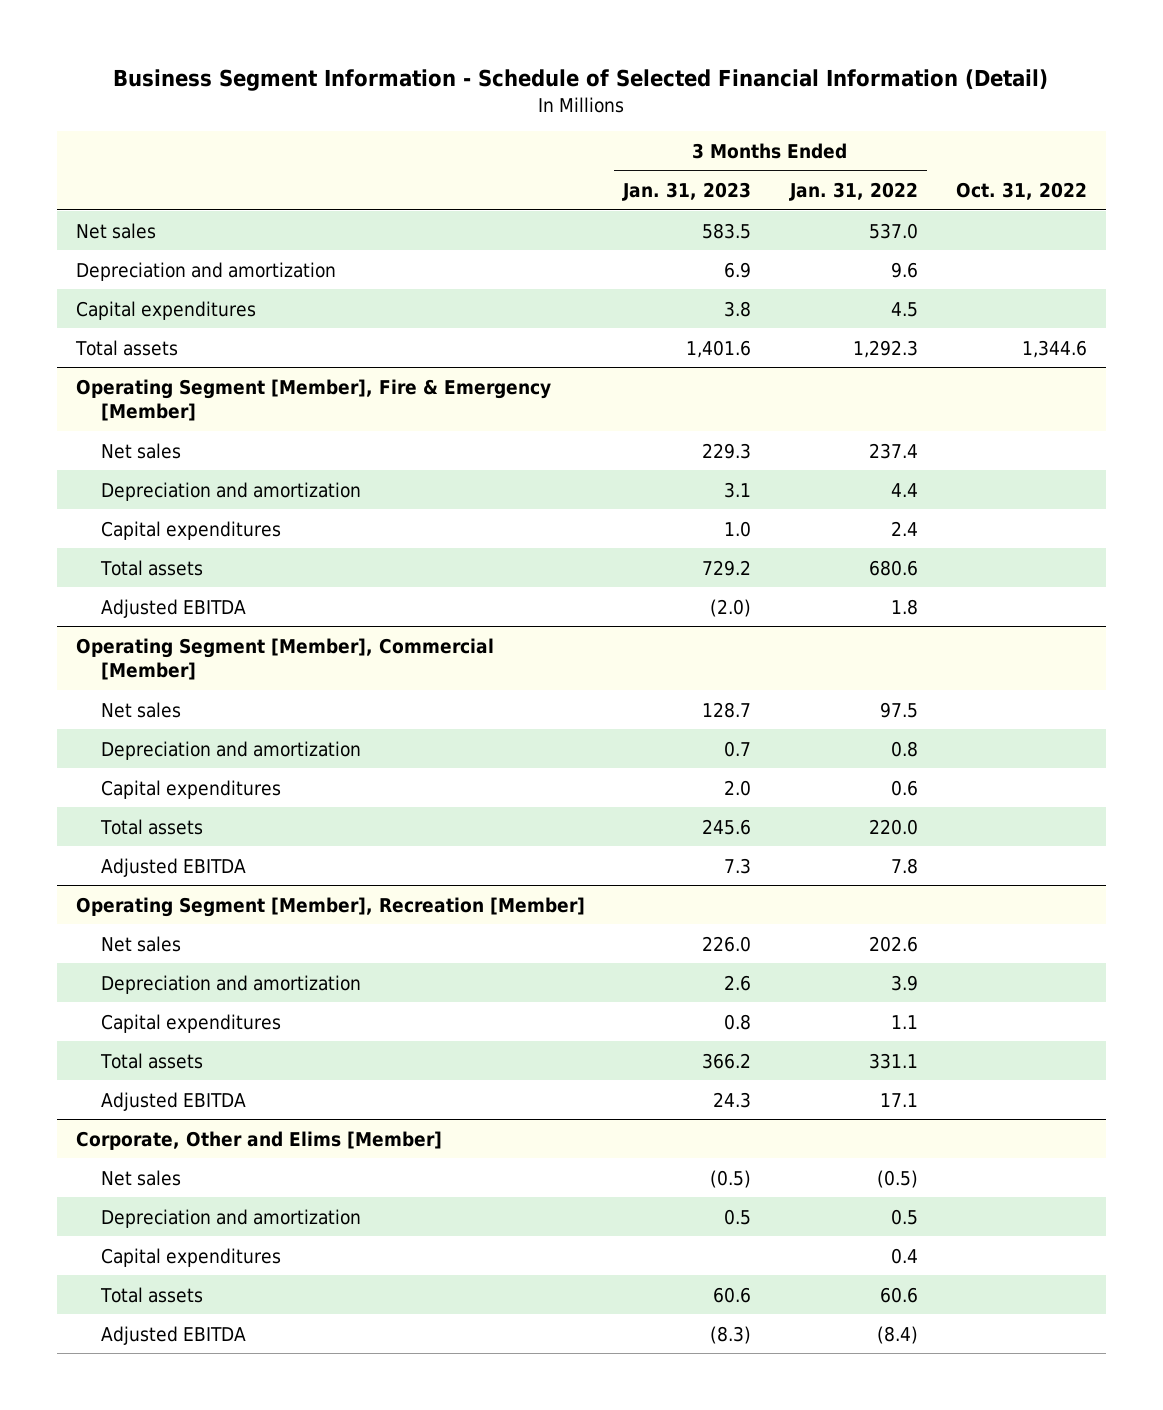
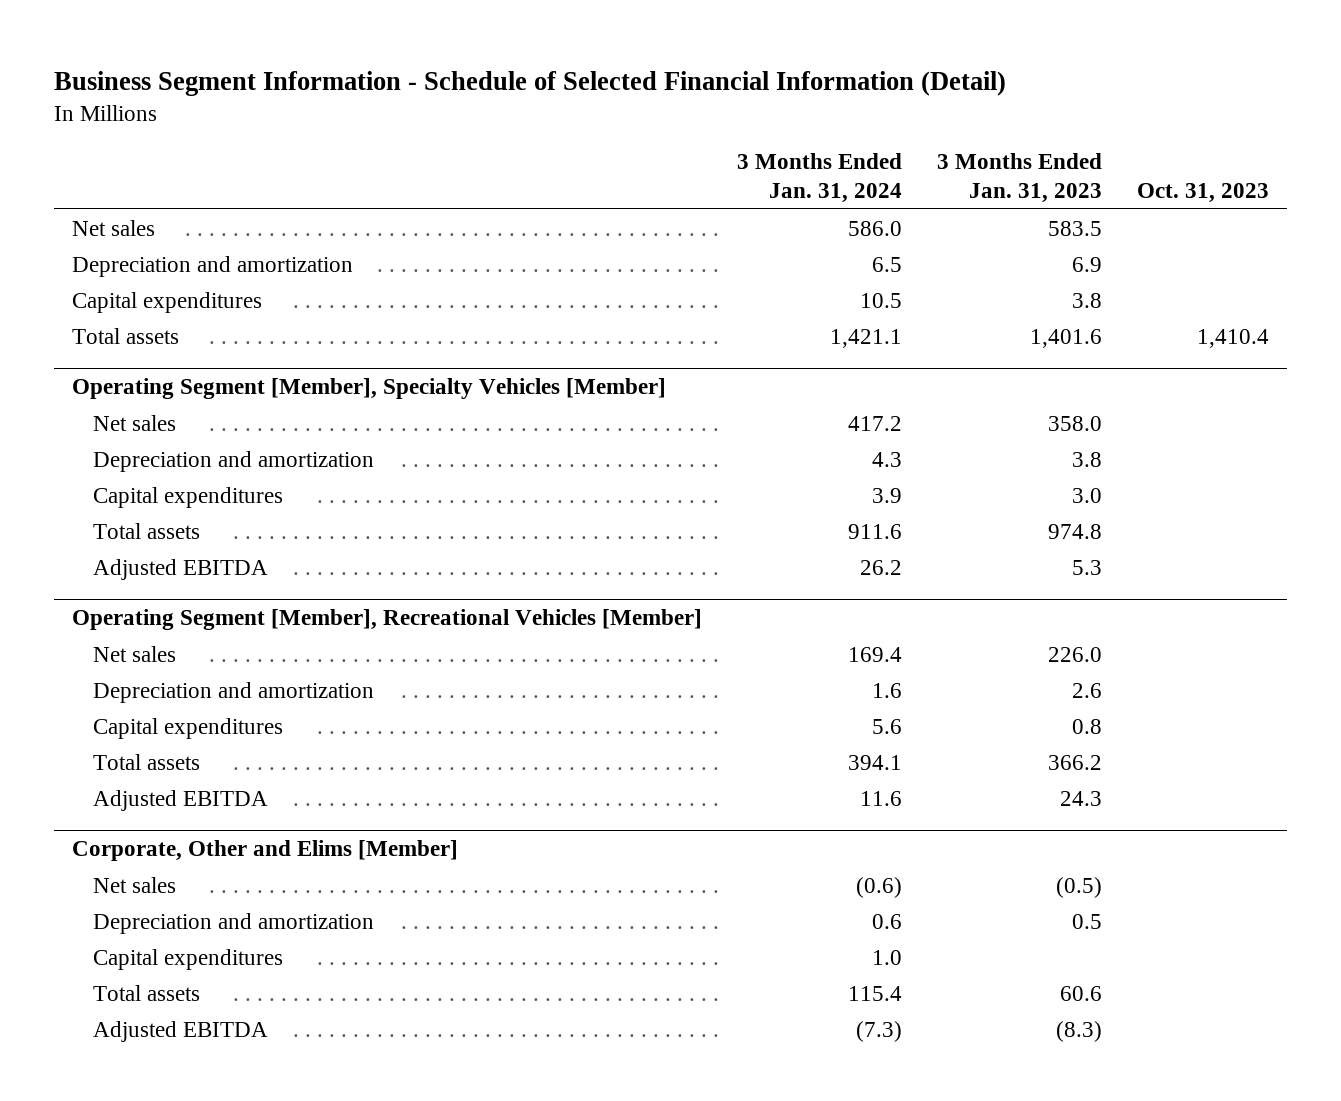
- | 3 Months Ended Jan. 31, 2023 | 3 Months Ended Jan. 31, 2022 | Oct. 31, 2022
+ | 3 Months Ended Jan. 31, 2024 | 3 Months Ended Jan. 31, 2023 | Oct. 31, 2023
- Operating Segment [Member], Fire & Emergency [Member]
- Net sales | 229.3 | 237.4 |
- Depreciation and amortization | 3.1 | 4.4 |
- Capital expenditures | 1.0 | 2.4 |
- Total assets | 729.2 | 680.6 |
- Adjusted EBITDA | (2.0) | 1.8 |
- Operating Segment [Member], Commercial [Member]
- Net sales | 128.7 | 97.5 |
- Depreciation and amortization | 0.7 | 0.8 |
- Capital expenditures | 2.0 | 0.6 |
- Total assets | 245.6 | 220.0 |
- Adjusted EBITDA | 7.3 | 7.8 |
- Operating Segment [Member], Recreation [Member]
+ Operating Segment [Member], Specialty Vehicles [Member]
+ Net sales | 417.2 | 358.0 |
+ Depreciation and amortization | 4.3 | 3.8 |
+ Capital expenditures | 3.9 | 3.0 |
+ Total assets | 911.6 | 974.8 |
+ Adjusted EBITDA | 26.2 | 5.3 |
+ Operating Segment [Member], Recreational Vehicles [Member]

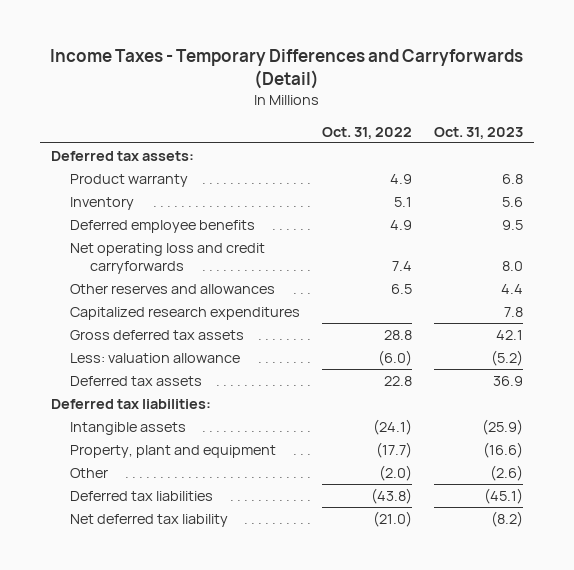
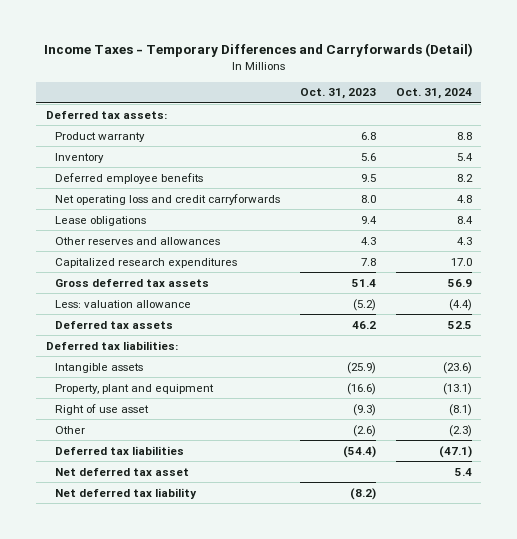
- | Oct. 31, 2022 | Oct. 31, 2023
+ | Oct. 31, 2023 | Oct. 31, 2024
- Other reserves and allowances | 6.5 | 4.4
+ Lease obligations | 9.4 | 8.4
+ Other reserves and allowances | 4.3 | 4.3
- Gross deferred tax assets | 28.8 | 42.1
+ Gross deferred tax assets | 51.4 | 56.9
- Deferred tax assets | 22.8 | 36.9
+ Deferred tax assets | 46.2 | 52.5
+ Right of use asset | (9.3) | (8.1)
- Deferred tax liabilities | (43.8) | (45.1)
+ Deferred tax liabilities | (54.4) | (47.1)
+ Net deferred tax asset | | 5.4

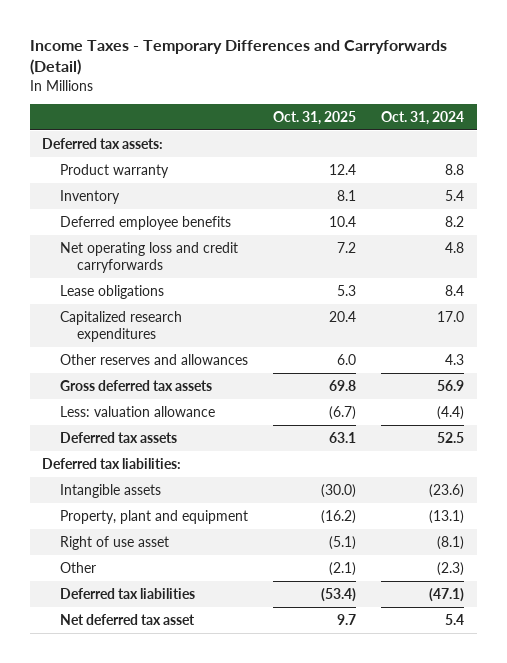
- | Oct. 31, 2023 | Oct. 31, 2024
+ | Oct. 31, 2025 | Oct. 31, 2024
moved down: Other reserves and allowances | 6.0 | 4.3
- Net deferred tax liability | (8.2) |

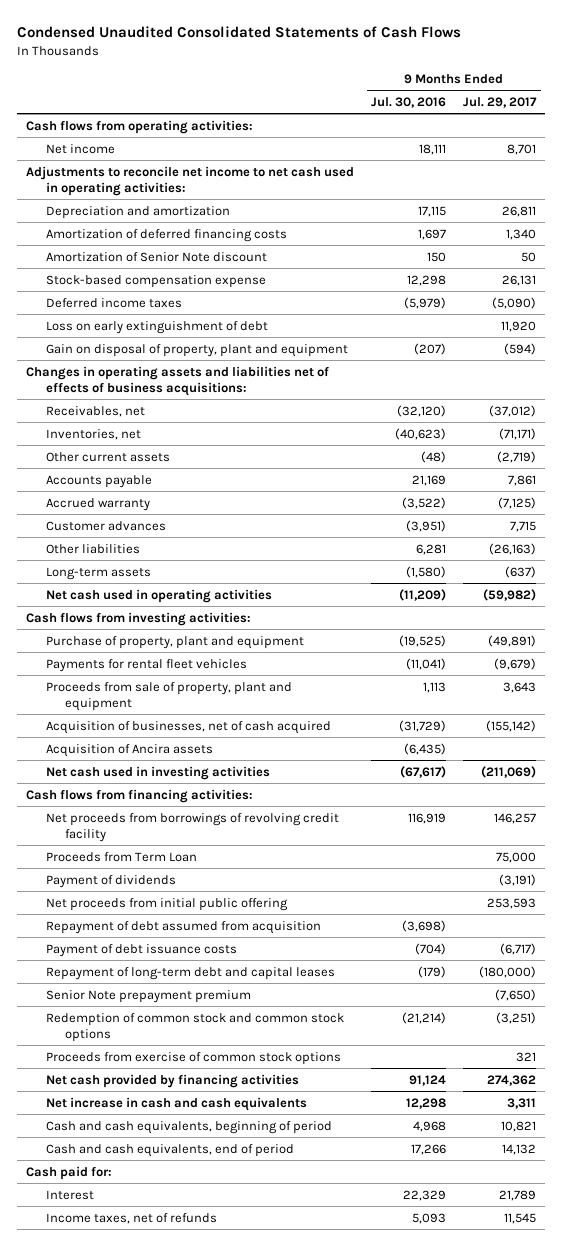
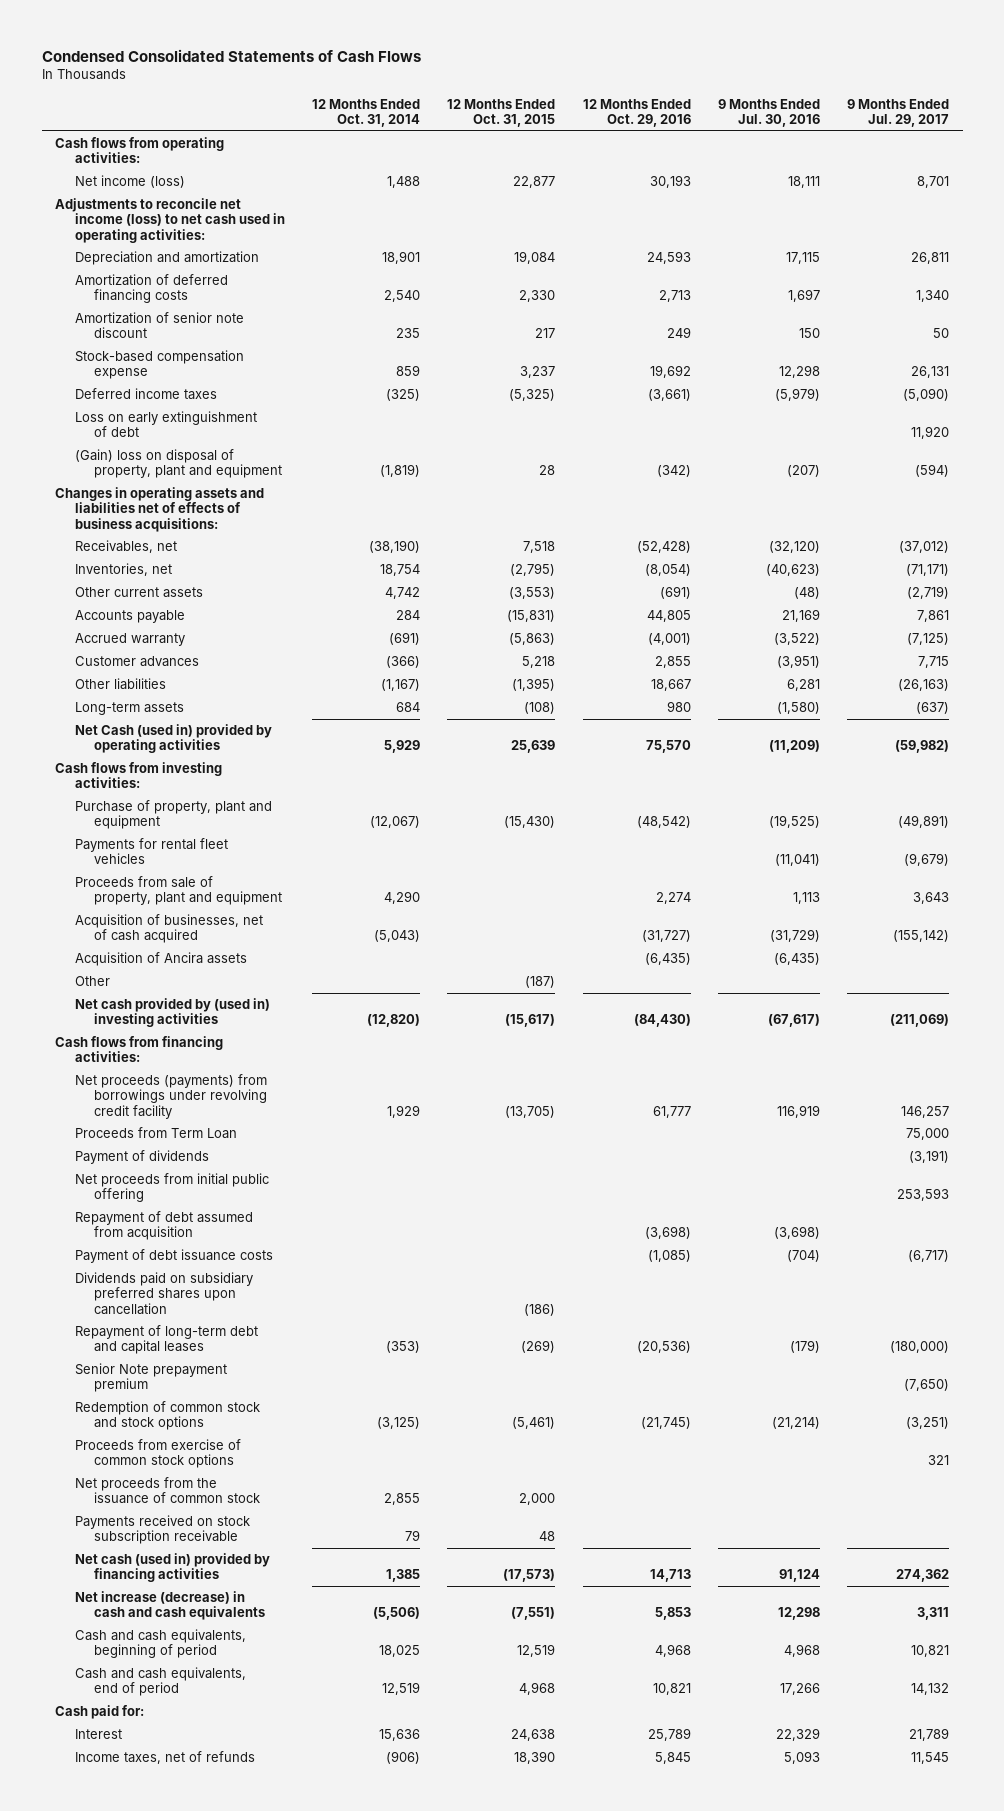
- Condensed Unaudited Consolidated Statements of Cash Flows
+ Condensed Consolidated Statements of Cash Flows
- | 9 Months Ended Jul. 30, 2016 | 9 Months Ended Jul. 29, 2017
+ | 12 Months Ended Oct. 31, 2014 | 12 Months Ended Oct. 31, 2015 | 12 Months Ended Oct. 29, 2016 | 9 Months Ended Jul. 30, 2016 | 9 Months Ended Jul. 29, 2017
- Net income | 18,111 | 8,701
- Adjustments to reconcile net income to net cash used in operating activities:
+ Net income (loss) | 1,488 | 22,877 | 30,193 | 18,111 | 8,701
+ Adjustments to reconcile net income (loss) to net cash used in operating activities:
- Amortization of Senior Note discount | 150 | 50
+ Amortization of senior note discount | 235 | 217 | 249 | 150 | 50
- Gain on disposal of property, plant and equipment | (207) | (594)
+ (Gain) loss on disposal of property, plant and equipment | (1,819) | 28 | (342) | (207) | (594)
- Net cash used in operating activities | (11,209) | (59,982)
+ Net Cash (used in) provided by operating activities | 5,929 | 25,639 | 75,570 | (11,209) | (59,982)
- Net cash used in investing activities | (67,617) | (211,069)
+ Other | | (187) | | |
+ Net cash provided by (used in) investing activities | (12,820) | (15,617) | (84,430) | (67,617) | (211,069)
- Net proceeds from borrowings of revolving credit facility | 116,919 | 146,257
+ Net proceeds (payments) from borrowings under revolving credit facility | 1,929 | (13,705) | 61,777 | 116,919 | 146,257
+ Dividends paid on subsidiary preferred shares upon cancellation | | (186) | | |
- Redemption of common stock and common stock options | (21,214) | (3,251)
+ Redemption of common stock and stock options | (3,125) | (5,461) | (21,745) | (21,214) | (3,251)
- Net cash provided by financing activities | 91,124 | 274,362
- Net increase in cash and cash equivalents | 12,298 | 3,311
+ Net proceeds from the issuance of common stock | 2,855 | 2,000 | | |
+ Payments received on stock subscription receivable | 79 | 48 | | |
+ Net cash (used in) provided by financing activities | 1,385 | (17,573) | 14,713 | 91,124 | 274,362
+ Net increase (decrease) in cash and cash equivalents | (5,506) | (7,551) | 5,853 | 12,298 | 3,311

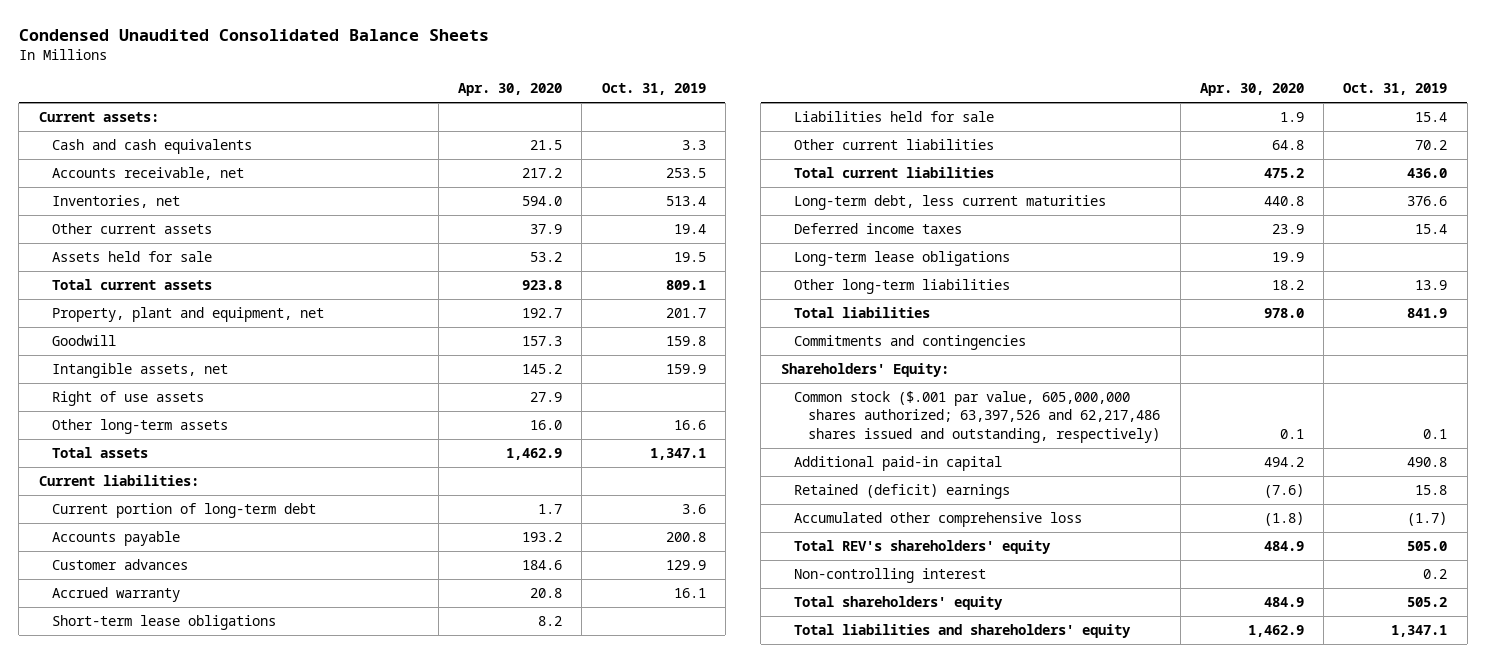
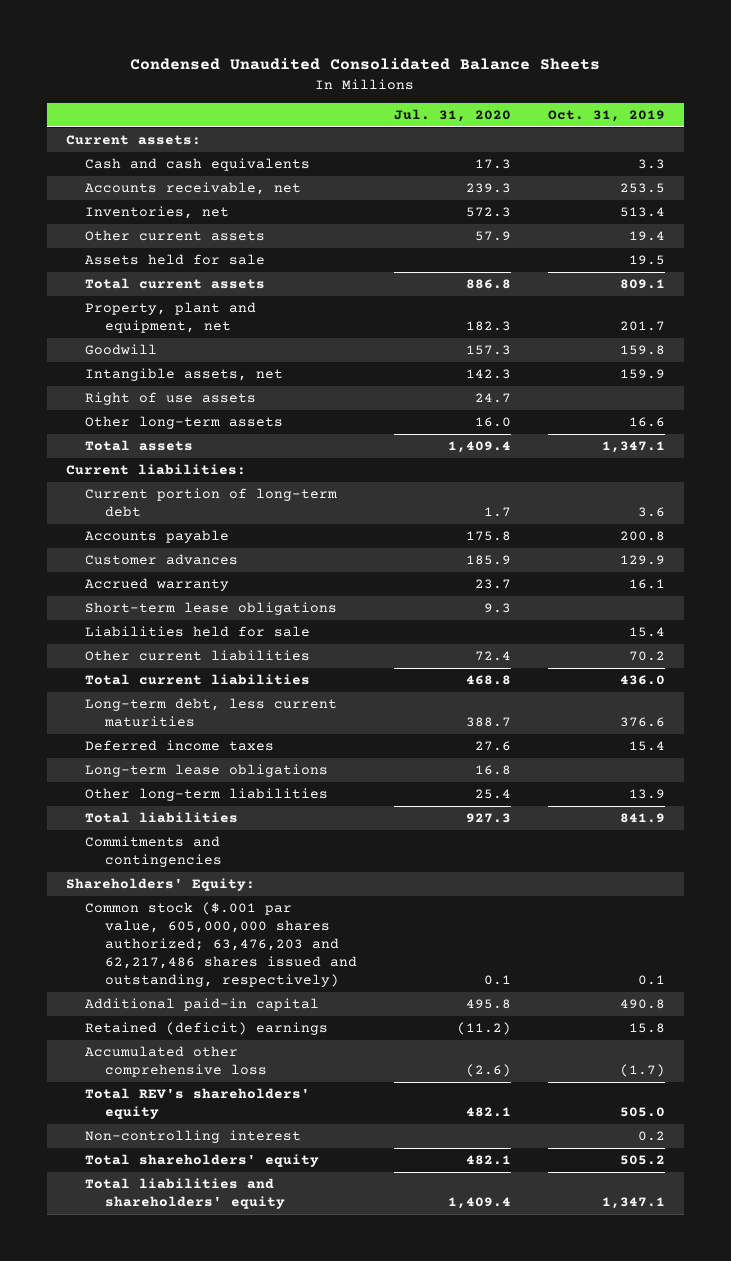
- | Apr. 30, 2020 | Oct. 31, 2019
+ | Jul. 31, 2020 | Oct. 31, 2019
- Common stock ($.001 par value, 605,000,000 shares authorized; 63,397,526 and 62,217,486 shares issued and outstanding, respectively) | 0.1 | 0.1
+ Common stock ($.001 par value, 605,000,000 shares authorized; 63,476,203 and 62,217,486 shares issued and outstanding, respectively) | 0.1 | 0.1

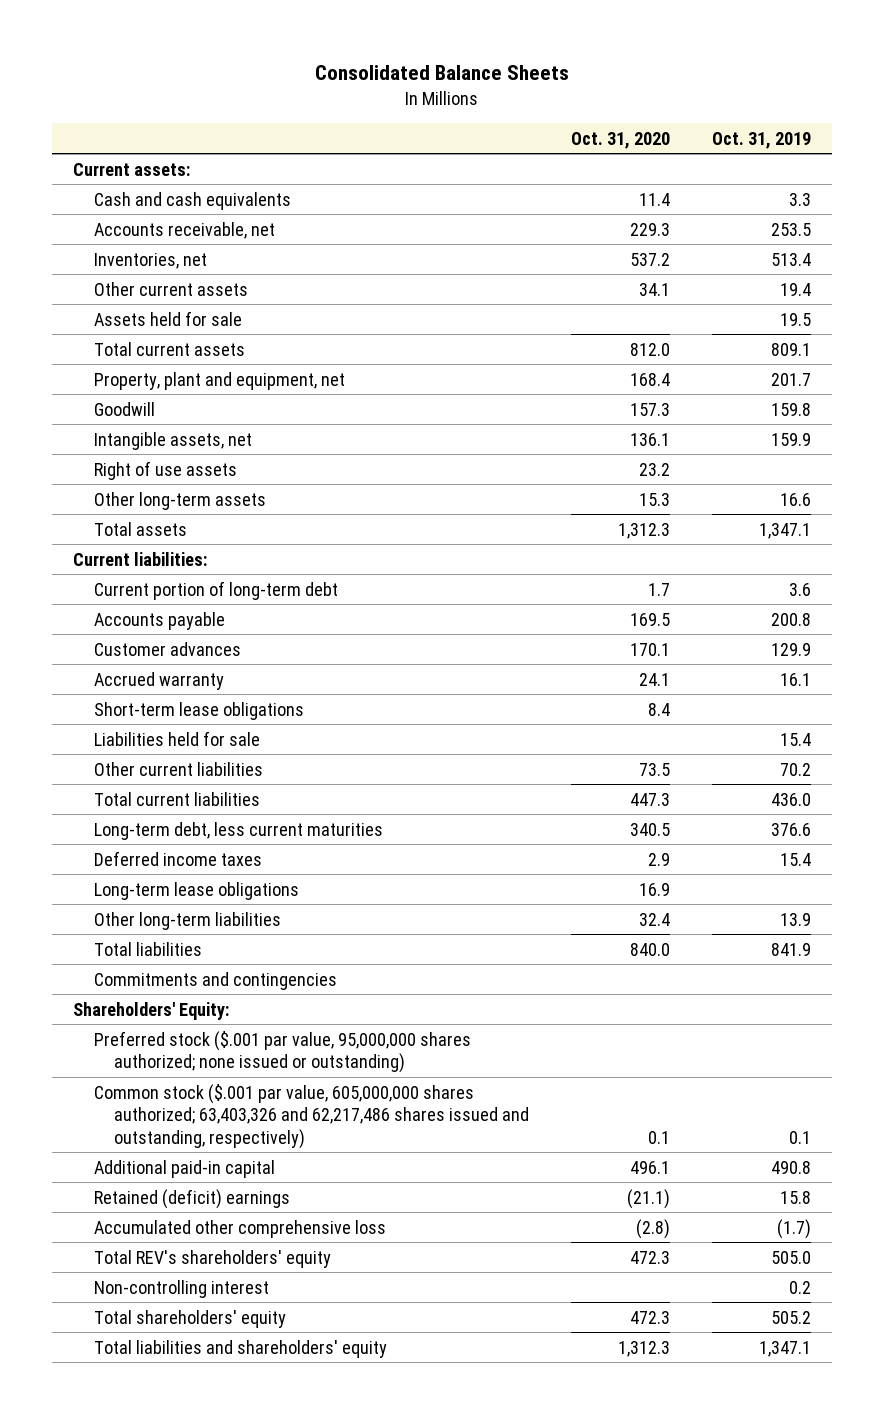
- Condensed Unaudited Consolidated Balance Sheets
+ Consolidated Balance Sheets
- | Jul. 31, 2020 | Oct. 31, 2019
+ | Oct. 31, 2020 | Oct. 31, 2019
- Common stock ($.001 par value, 605,000,000 shares authorized; 63,476,203 and 62,217,486 shares issued and outstanding, respectively) | 0.1 | 0.1
+ Preferred stock ($.001 par value, 95,000,000 shares authorized; none issued or outstanding)
+ Common stock ($.001 par value, 605,000,000 shares authorized; 63,403,326 and 62,217,486 shares issued and outstanding, respectively) | 0.1 | 0.1

